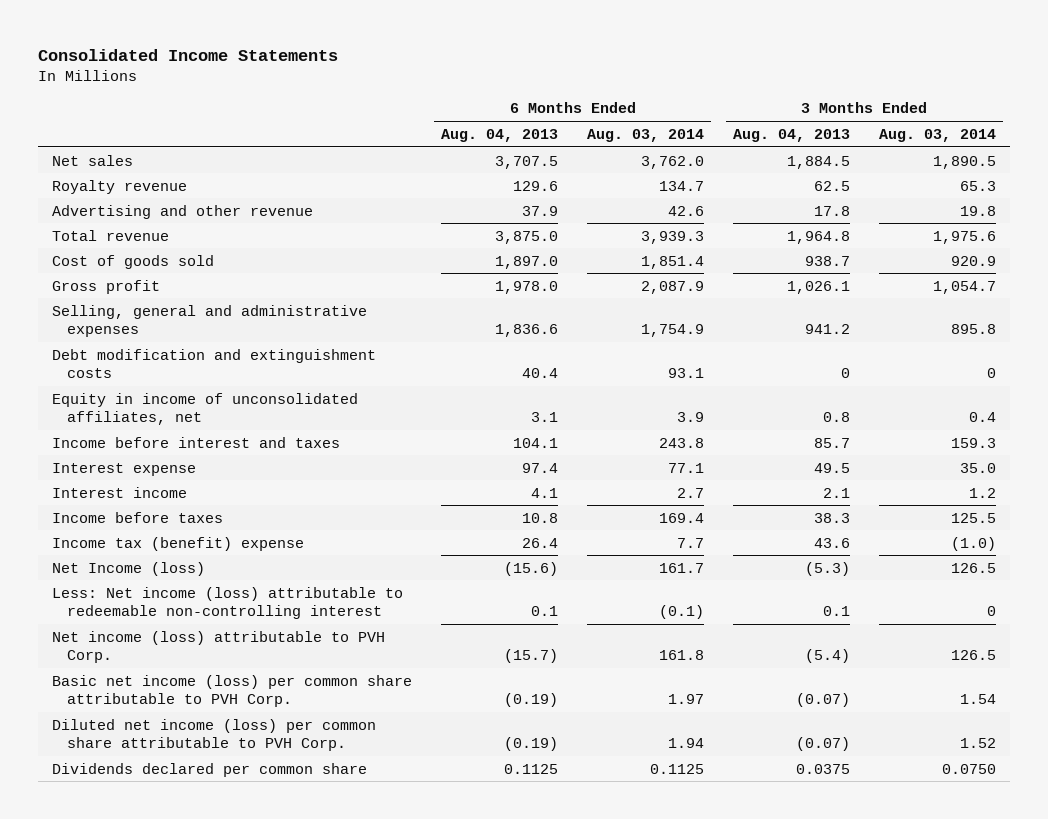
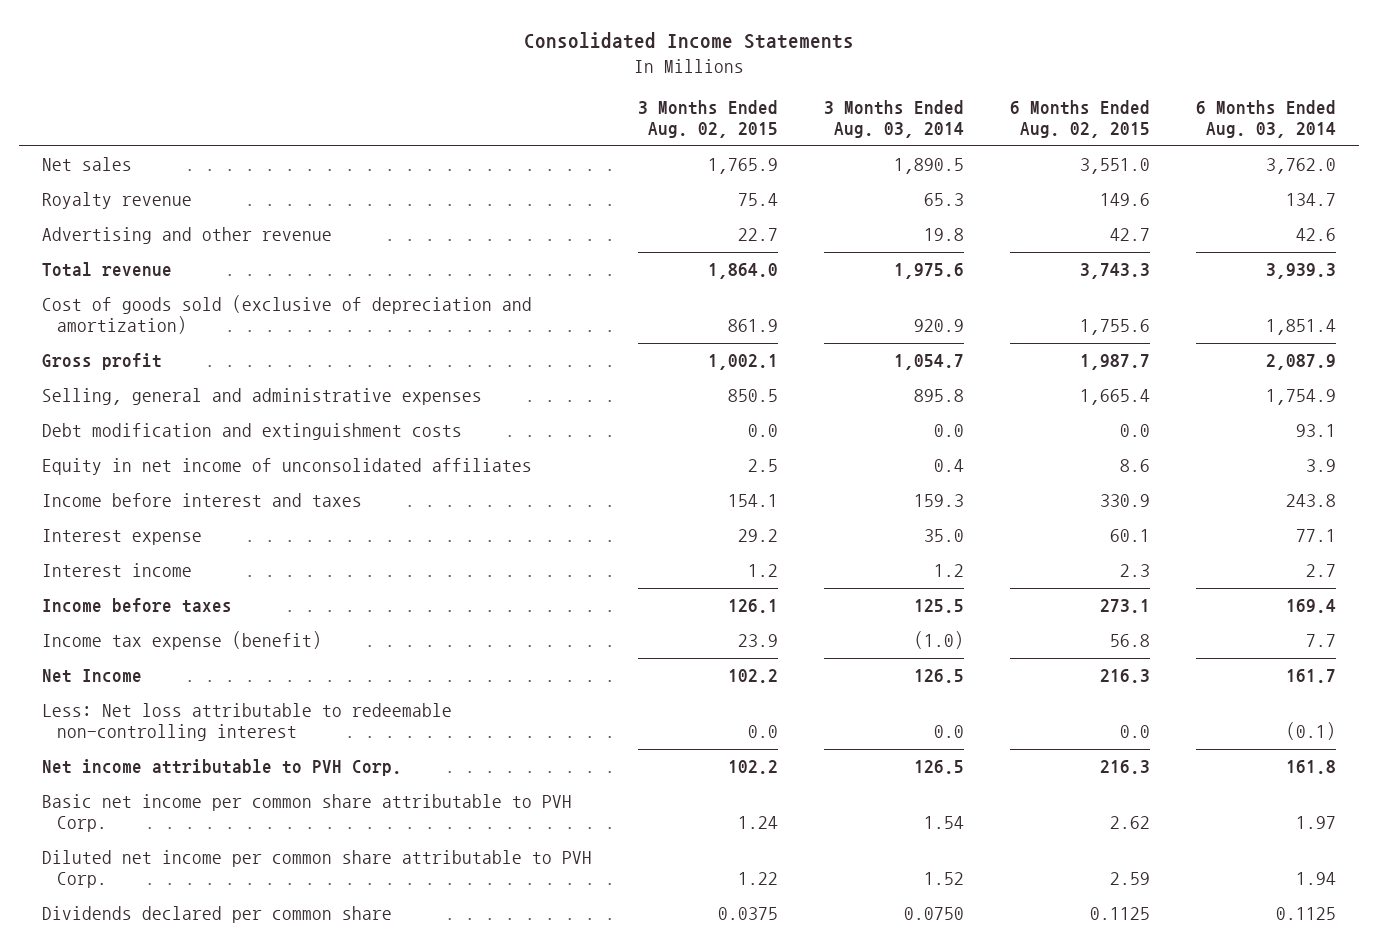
- | 6 Months Ended Aug. 04, 2013 | 6 Months Ended Aug. 03, 2014 | 3 Months Ended Aug. 04, 2013 | 3 Months Ended Aug. 03, 2014
+ | 3 Months Ended Aug. 02, 2015 | 3 Months Ended Aug. 03, 2014 | 6 Months Ended Aug. 02, 2015 | 6 Months Ended Aug. 03, 2014
- Cost of goods sold | 1,897.0 | 1,851.4 | 938.7 | 920.9
+ Cost of goods sold (exclusive of depreciation and amortization) | 861.9 | 920.9 | 1,755.6 | 1,851.4
- Debt modification and extinguishment costs | 40.4 | 93.1 | 0 | 0
- Equity in income of unconsolidated affiliates, net | 3.1 | 3.9 | 0.8 | 0.4
+ Debt modification and extinguishment costs | 0.0 | 0.0 | 0.0 | 93.1
+ Equity in net income of unconsolidated affiliates | 2.5 | 0.4 | 8.6 | 3.9
- Income tax (benefit) expense | 26.4 | 7.7 | 43.6 | (1.0)
- Net Income (loss) | (15.6) | 161.7 | (5.3) | 126.5
- Less: Net income (loss) attributable to redeemable non-controlling interest | 0.1 | (0.1) | 0.1 | 0
- Net income (loss) attributable to PVH Corp. | (15.7) | 161.8 | (5.4) | 126.5
- Basic net income (loss) per common share attributable to PVH Corp. | (0.19) | 1.97 | (0.07) | 1.54
- Diluted net income (loss) per common share attributable to PVH Corp. | (0.19) | 1.94 | (0.07) | 1.52
+ Income tax expense (benefit) | 23.9 | (1.0) | 56.8 | 7.7
+ Net Income | 102.2 | 126.5 | 216.3 | 161.7
+ Less: Net loss attributable to redeemable non-controlling interest | 0.0 | 0.0 | 0.0 | (0.1)
+ Net income attributable to PVH Corp. | 102.2 | 126.5 | 216.3 | 161.8
+ Basic net income per common share attributable to PVH Corp. | 1.24 | 1.54 | 2.62 | 1.97
+ Diluted net income per common share attributable to PVH Corp. | 1.22 | 1.52 | 2.59 | 1.94

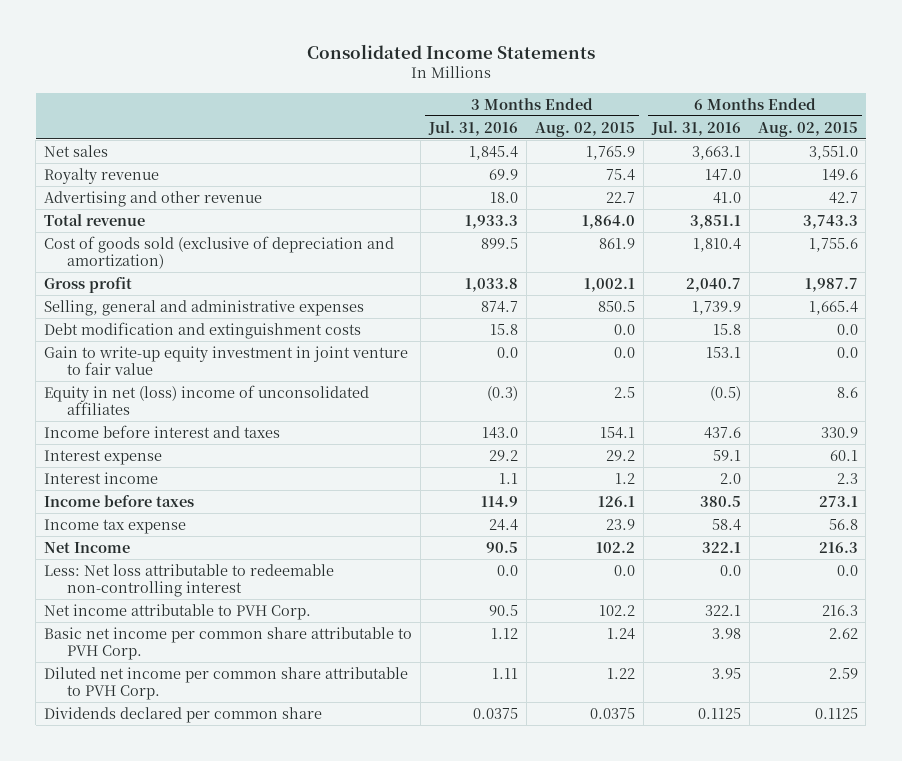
- | 3 Months Ended Aug. 02, 2015 | 3 Months Ended Aug. 03, 2014 | 6 Months Ended Aug. 02, 2015 | 6 Months Ended Aug. 03, 2014
+ | 3 Months Ended Jul. 31, 2016 | 3 Months Ended Aug. 02, 2015 | 6 Months Ended Jul. 31, 2016 | 6 Months Ended Aug. 02, 2015
- Equity in net income of unconsolidated affiliates | 2.5 | 0.4 | 8.6 | 3.9
+ Gain to write-up equity investment in joint venture to fair value | 0.0 | 0.0 | 153.1 | 0.0
+ Equity in net (loss) income of unconsolidated affiliates | (0.3) | 2.5 | (0.5) | 8.6
- Income tax expense (benefit) | 23.9 | (1.0) | 56.8 | 7.7
+ Income tax expense | 24.4 | 23.9 | 58.4 | 56.8

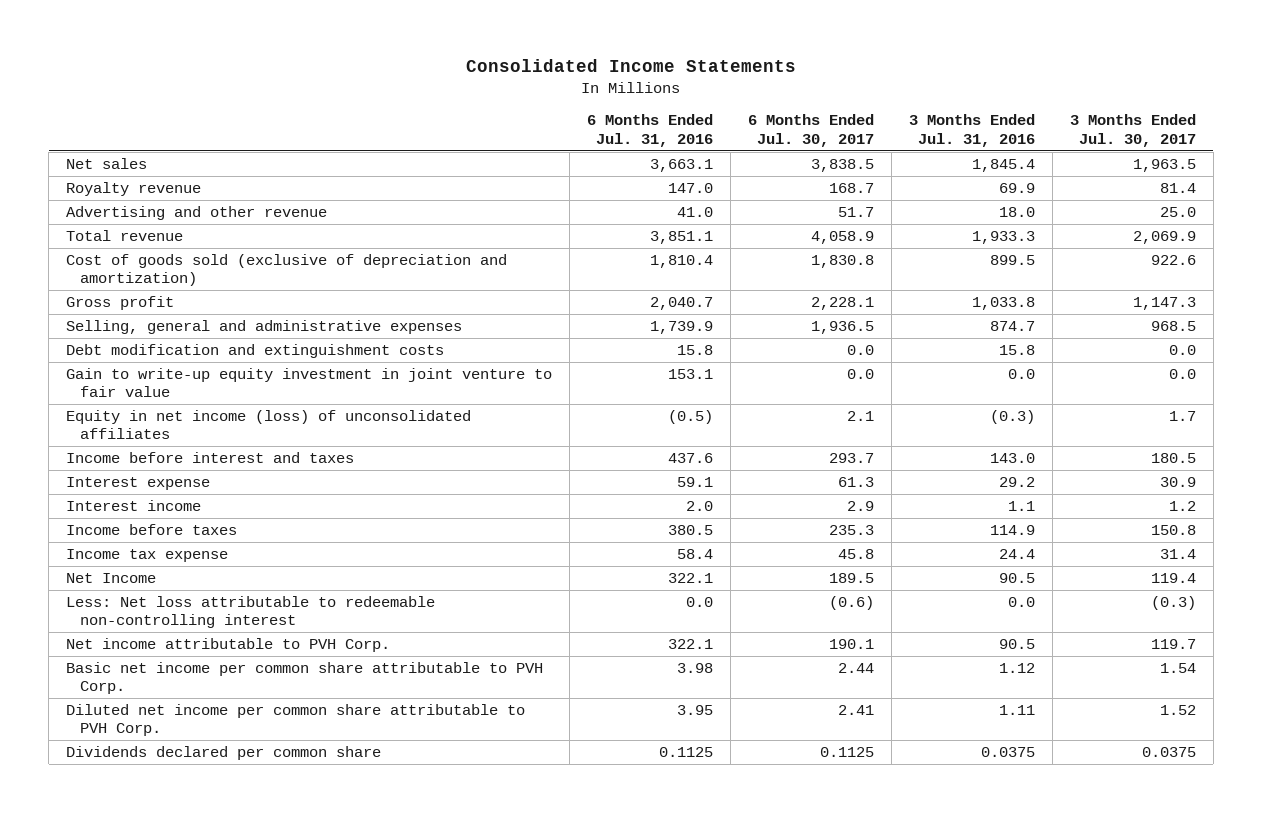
- | 3 Months Ended Jul. 31, 2016 | 3 Months Ended Aug. 02, 2015 | 6 Months Ended Jul. 31, 2016 | 6 Months Ended Aug. 02, 2015
+ | 6 Months Ended Jul. 31, 2016 | 6 Months Ended Jul. 30, 2017 | 3 Months Ended Jul. 31, 2016 | 3 Months Ended Jul. 30, 2017
- Equity in net (loss) income of unconsolidated affiliates | (0.3) | 2.5 | (0.5) | 8.6
+ Equity in net income (loss) of unconsolidated affiliates | (0.5) | 2.1 | (0.3) | 1.7

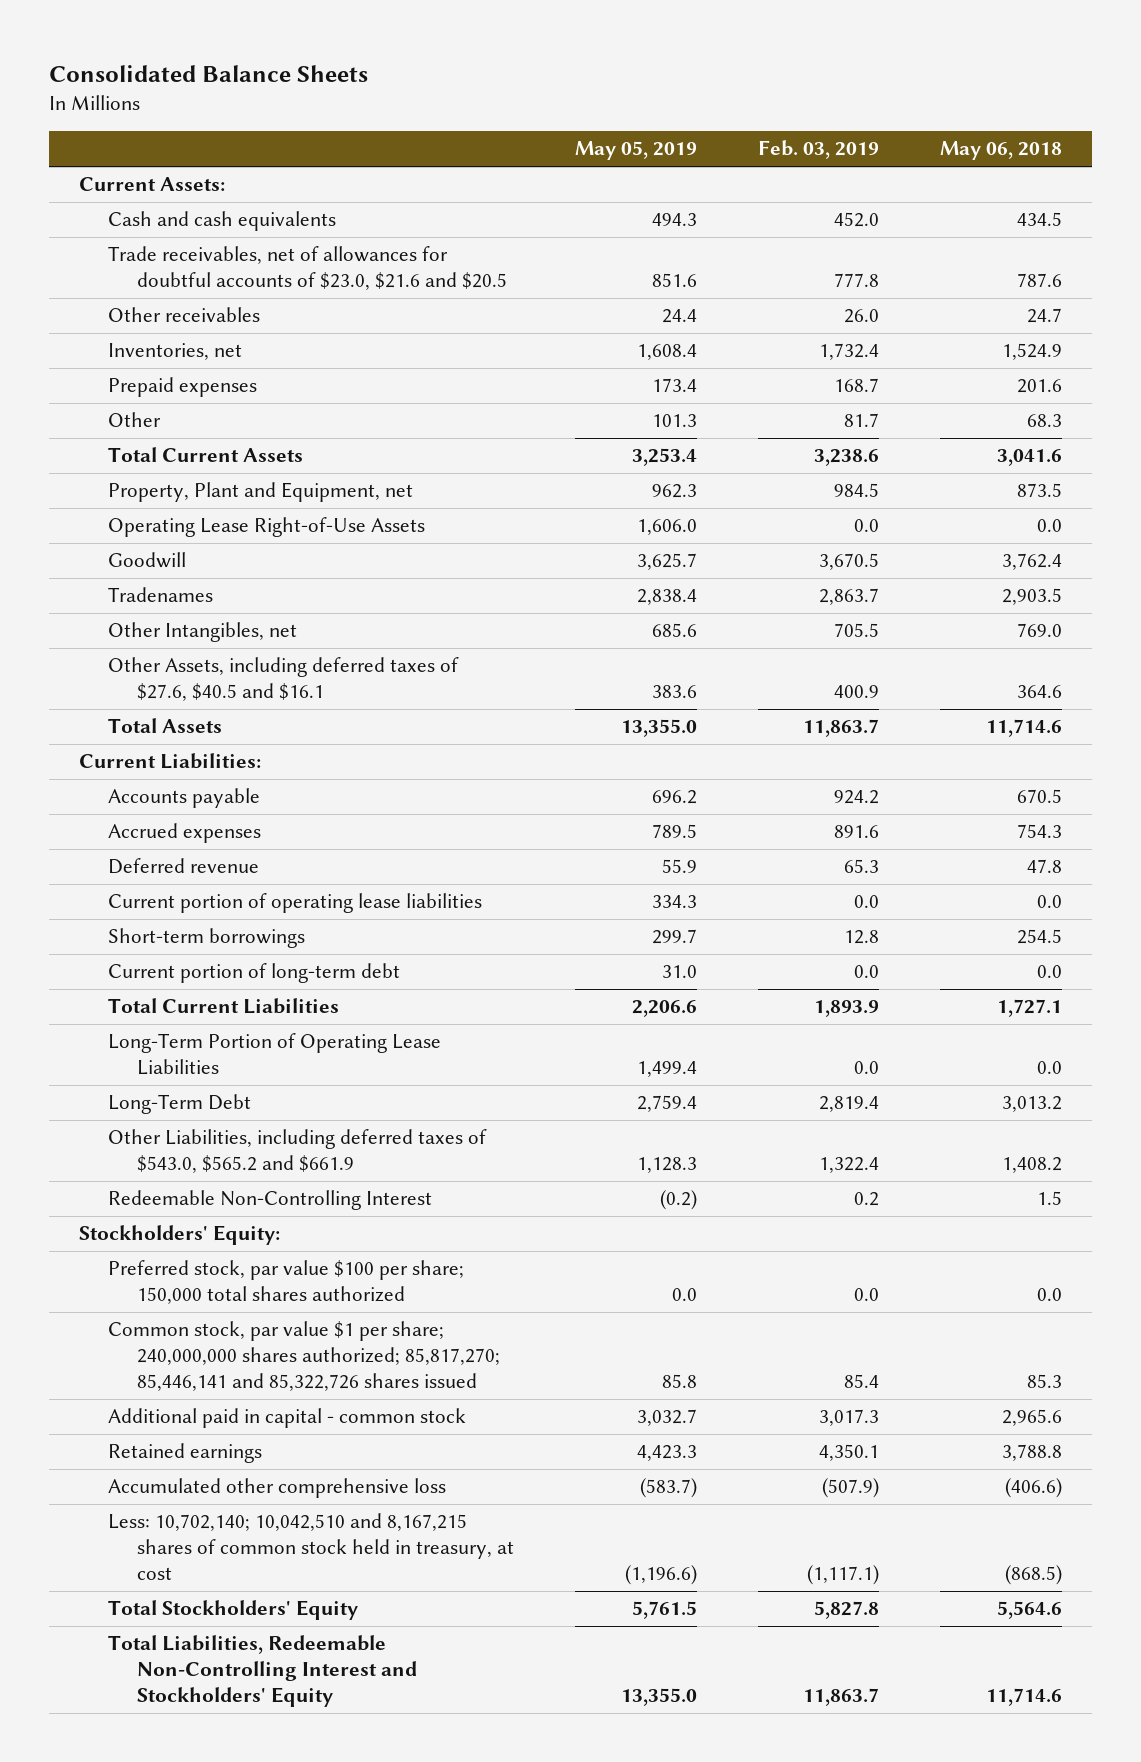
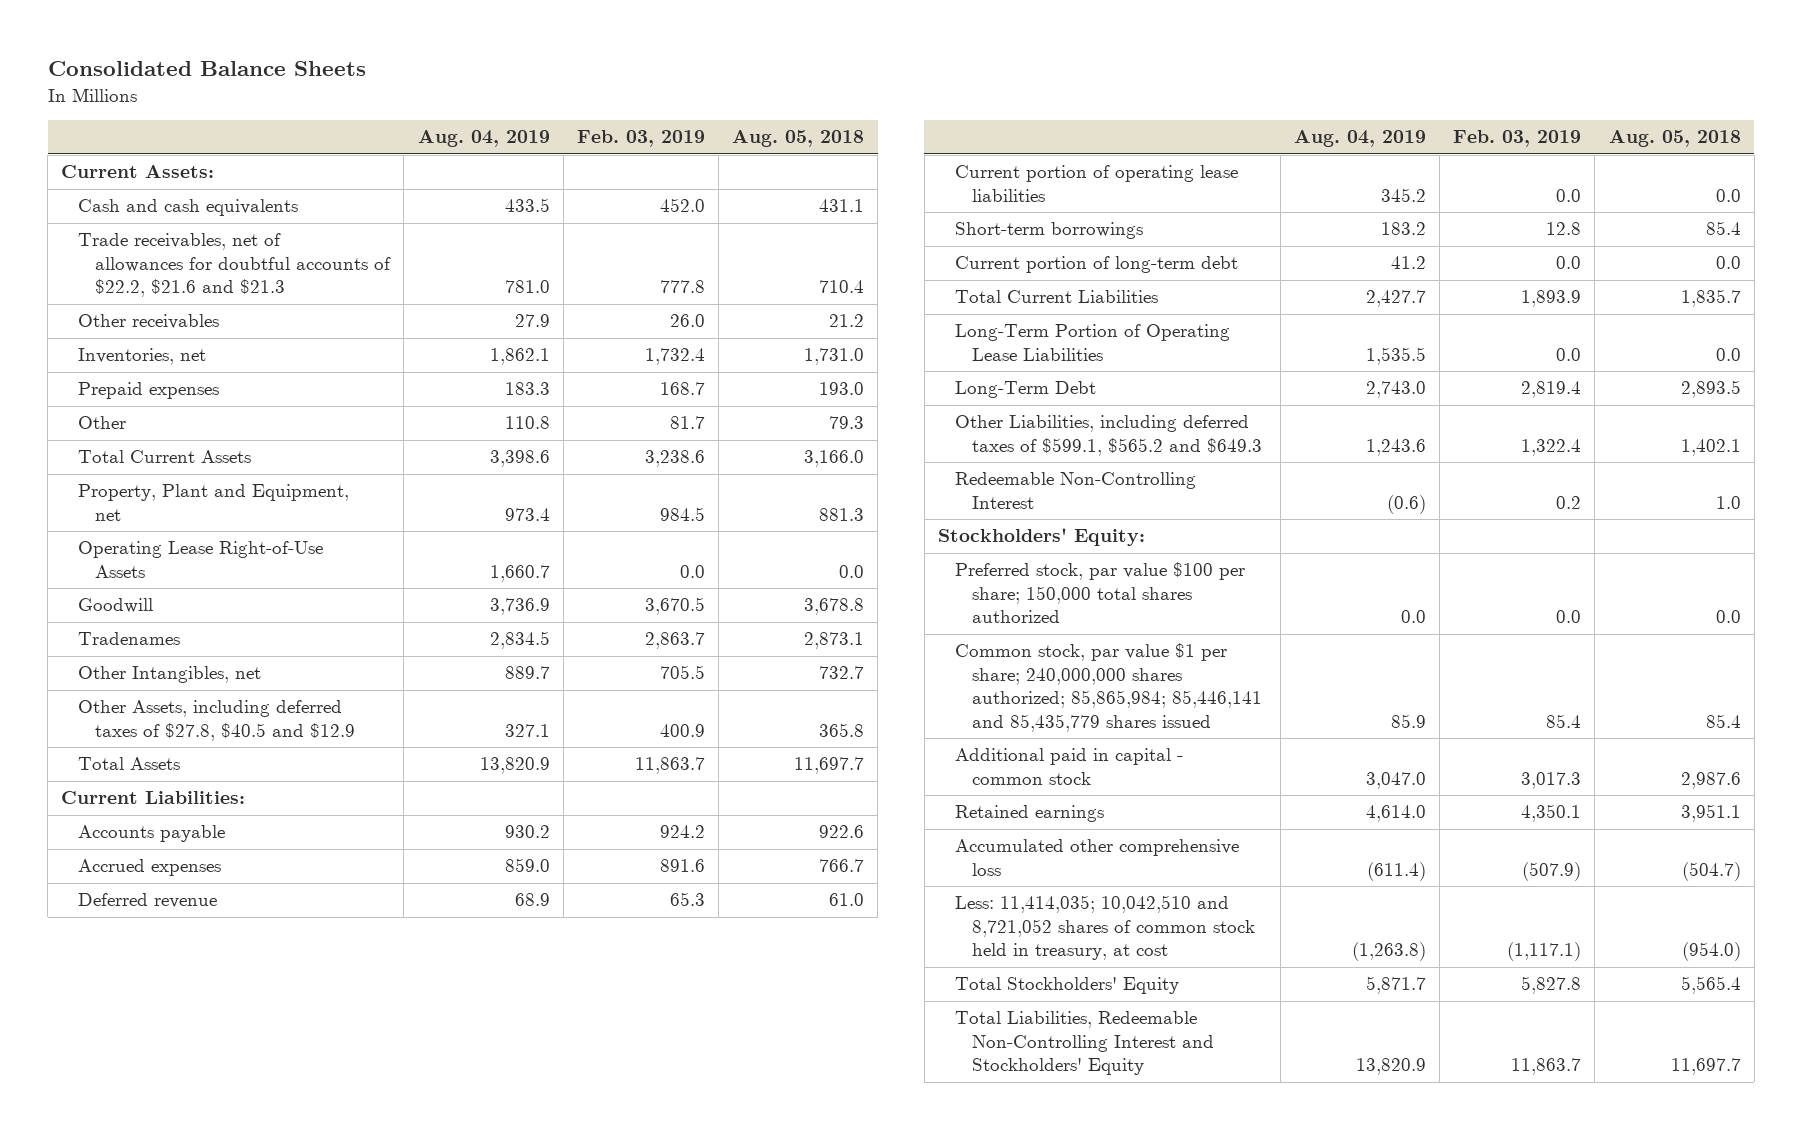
- | May 05, 2019 | Feb. 03, 2019 | May 06, 2018
+ | Aug. 04, 2019 | Feb. 03, 2019 | Aug. 05, 2018
- Trade receivables, net of allowances for doubtful accounts of $23.0, $21.6 and $20.5 | 851.6 | 777.8 | 787.6
+ Trade receivables, net of allowances for doubtful accounts of $22.2, $21.6 and $21.3 | 781.0 | 777.8 | 710.4
- Other Assets, including deferred taxes of $27.6, $40.5 and $16.1 | 383.6 | 400.9 | 364.6
+ Other Assets, including deferred taxes of $27.8, $40.5 and $12.9 | 327.1 | 400.9 | 365.8
- Other Liabilities, including deferred taxes of $543.0, $565.2 and $661.9 | 1,128.3 | 1,322.4 | 1,408.2
+ Other Liabilities, including deferred taxes of $599.1, $565.2 and $649.3 | 1,243.6 | 1,322.4 | 1,402.1
- Common stock, par value $1 per share; 240,000,000 shares authorized; 85,817,270; 85,446,141 and 85,322,726 shares issued | 85.8 | 85.4 | 85.3
+ Common stock, par value $1 per share; 240,000,000 shares authorized; 85,865,984; 85,446,141 and 85,435,779 shares issued | 85.9 | 85.4 | 85.4
- Less: 10,702,140; 10,042,510 and 8,167,215 shares of common stock held in treasury, at cost | (1,196.6) | (1,117.1) | (868.5)
+ Less: 11,414,035; 10,042,510 and 8,721,052 shares of common stock held in treasury, at cost | (1,263.8) | (1,117.1) | (954.0)

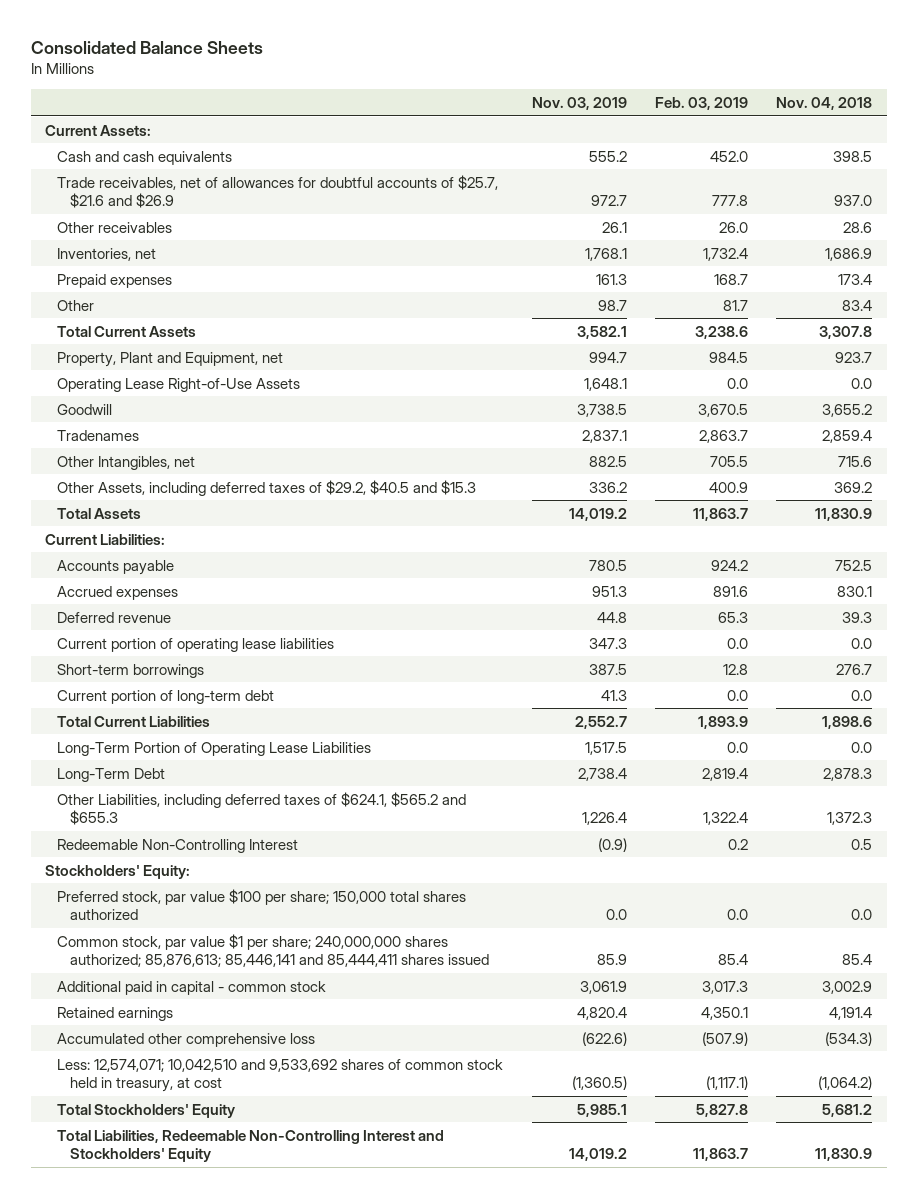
- | Aug. 04, 2019 | Feb. 03, 2019 | Aug. 05, 2018
+ | Nov. 03, 2019 | Feb. 03, 2019 | Nov. 04, 2018
- Trade receivables, net of allowances for doubtful accounts of $22.2, $21.6 and $21.3 | 781.0 | 777.8 | 710.4
+ Trade receivables, net of allowances for doubtful accounts of $25.7, $21.6 and $26.9 | 972.7 | 777.8 | 937.0
- Other Assets, including deferred taxes of $27.8, $40.5 and $12.9 | 327.1 | 400.9 | 365.8
+ Other Assets, including deferred taxes of $29.2, $40.5 and $15.3 | 336.2 | 400.9 | 369.2
- Other Liabilities, including deferred taxes of $599.1, $565.2 and $649.3 | 1,243.6 | 1,322.4 | 1,402.1
+ Other Liabilities, including deferred taxes of $624.1, $565.2 and $655.3 | 1,226.4 | 1,322.4 | 1,372.3
- Common stock, par value $1 per share; 240,000,000 shares authorized; 85,865,984; 85,446,141 and 85,435,779 shares issued | 85.9 | 85.4 | 85.4
+ Common stock, par value $1 per share; 240,000,000 shares authorized; 85,876,613; 85,446,141 and 85,444,411 shares issued | 85.9 | 85.4 | 85.4
- Less: 11,414,035; 10,042,510 and 8,721,052 shares of common stock held in treasury, at cost | (1,263.8) | (1,117.1) | (954.0)
+ Less: 12,574,071; 10,042,510 and 9,533,692 shares of common stock held in treasury, at cost | (1,360.5) | (1,117.1) | (1,064.2)

